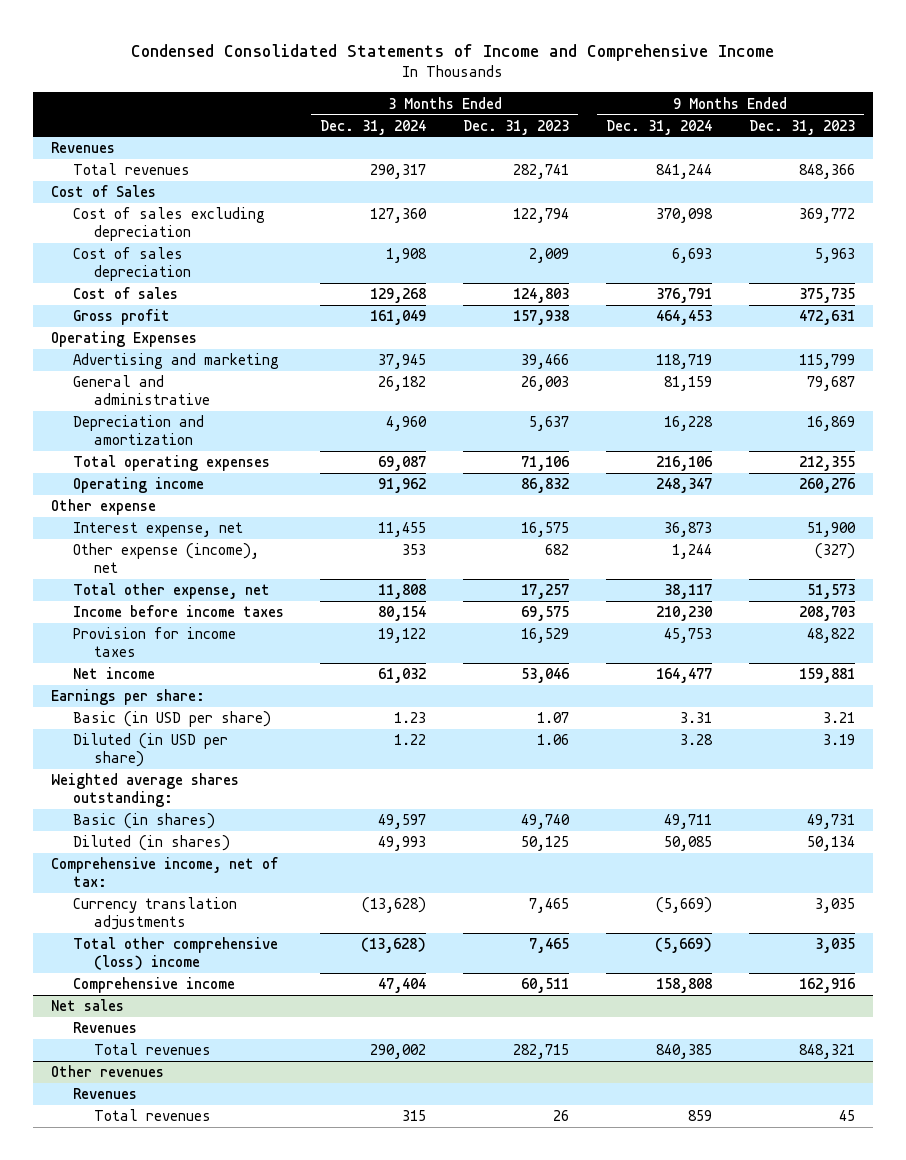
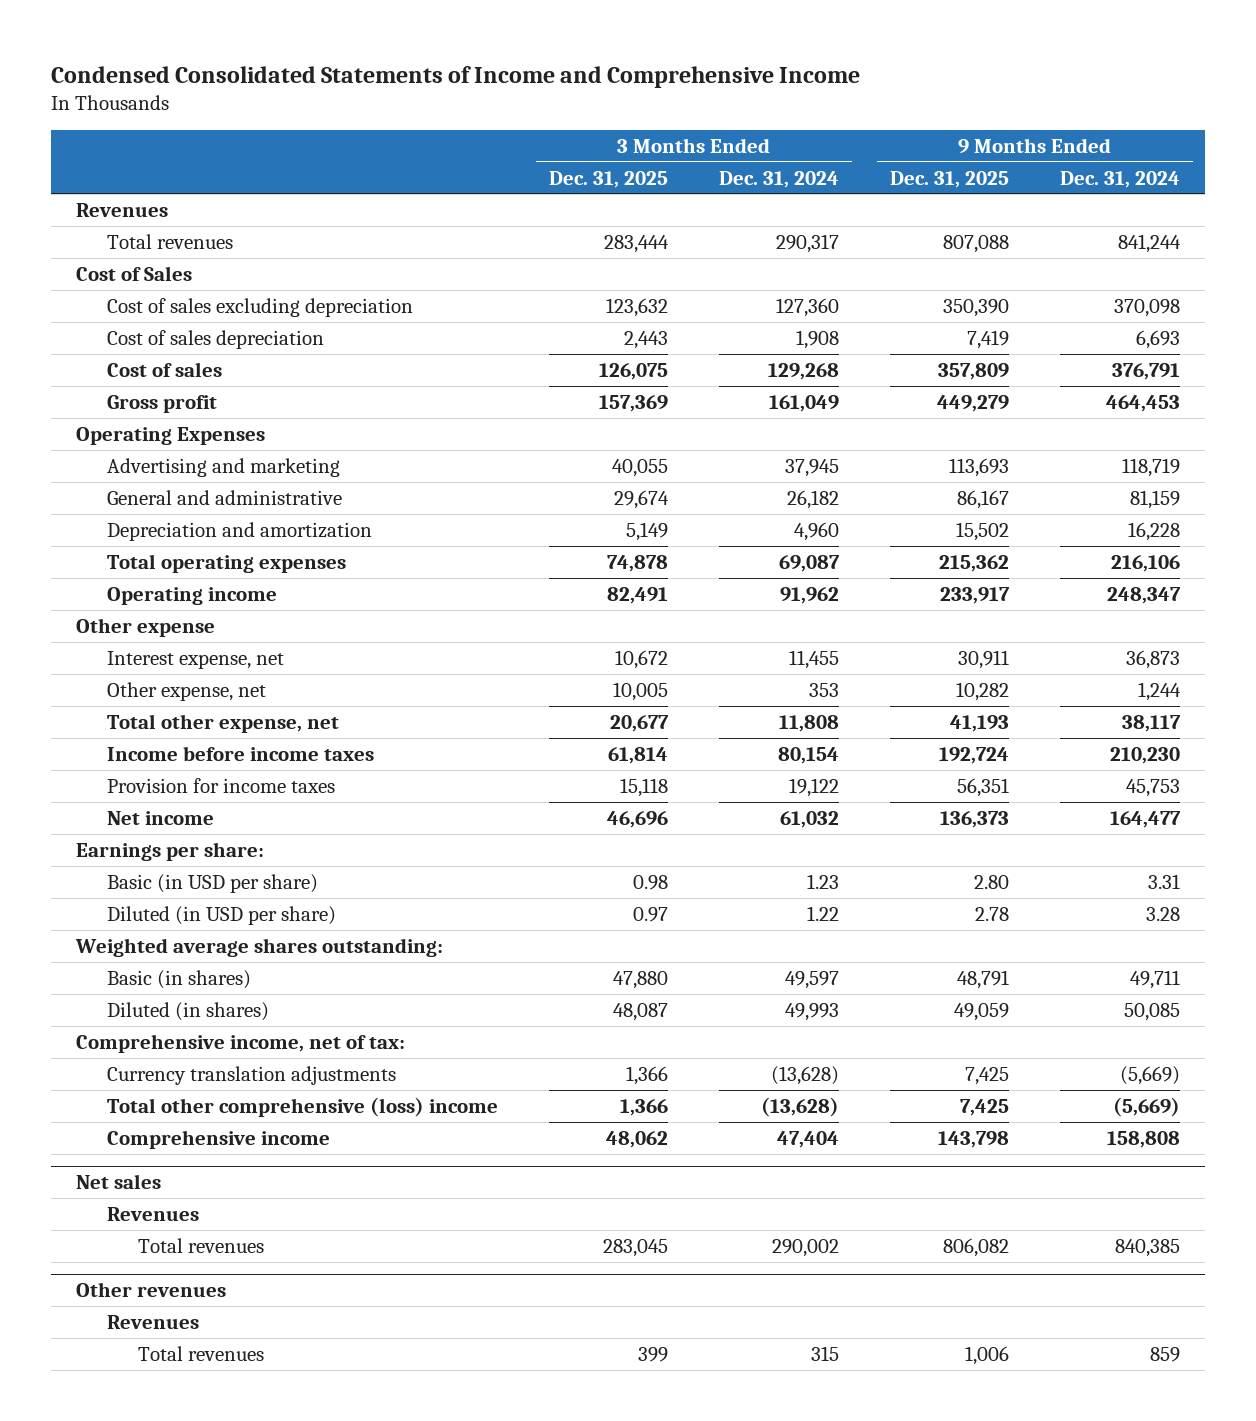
- | 3 Months Ended Dec. 31, 2024 | 3 Months Ended Dec. 31, 2023 | 9 Months Ended Dec. 31, 2024 | 9 Months Ended Dec. 31, 2023
+ | 3 Months Ended Dec. 31, 2025 | 3 Months Ended Dec. 31, 2024 | 9 Months Ended Dec. 31, 2025 | 9 Months Ended Dec. 31, 2024
- Other expense (income), net | 353 | 682 | 1,244 | (327)
+ Other expense, net | 10,005 | 353 | 10,282 | 1,244

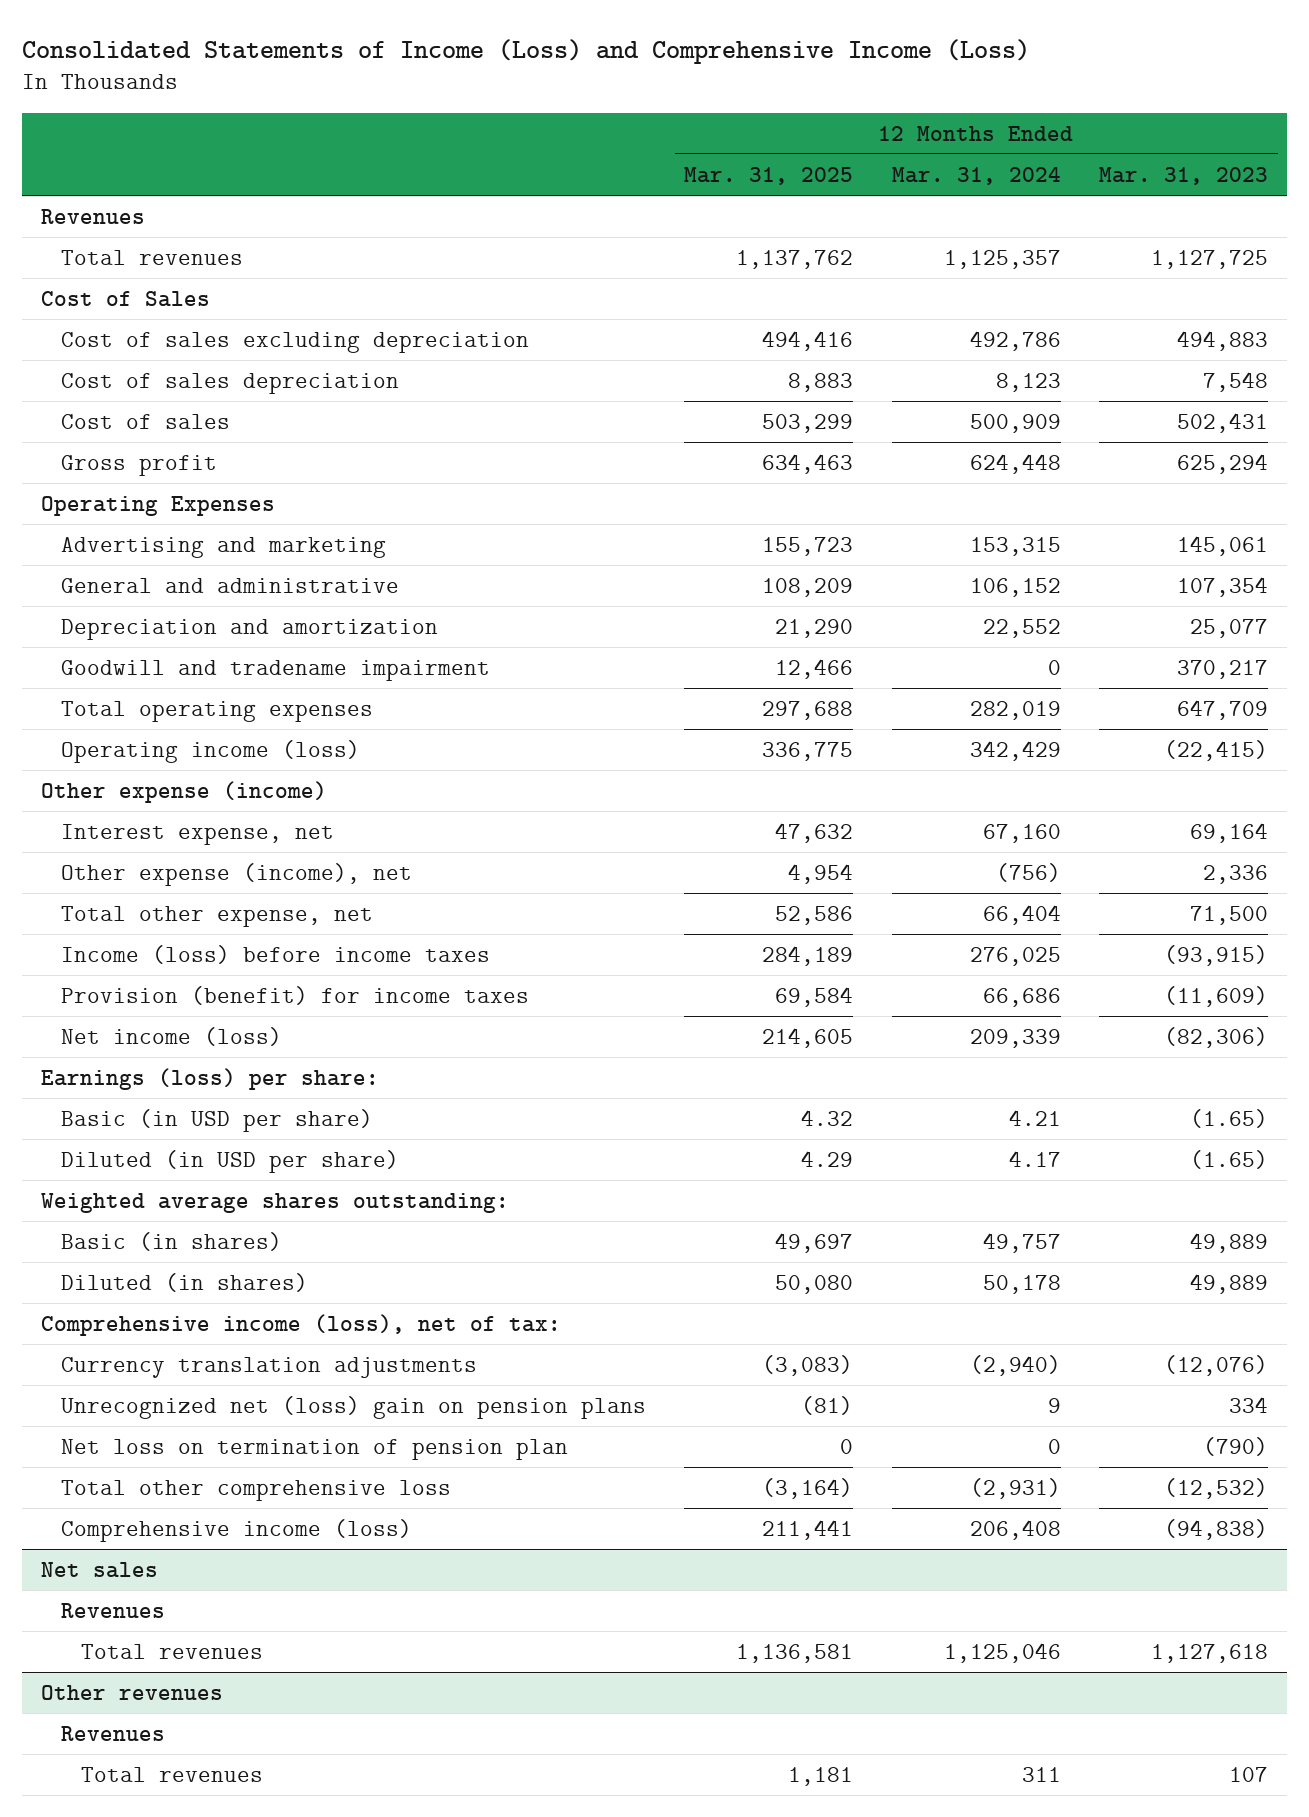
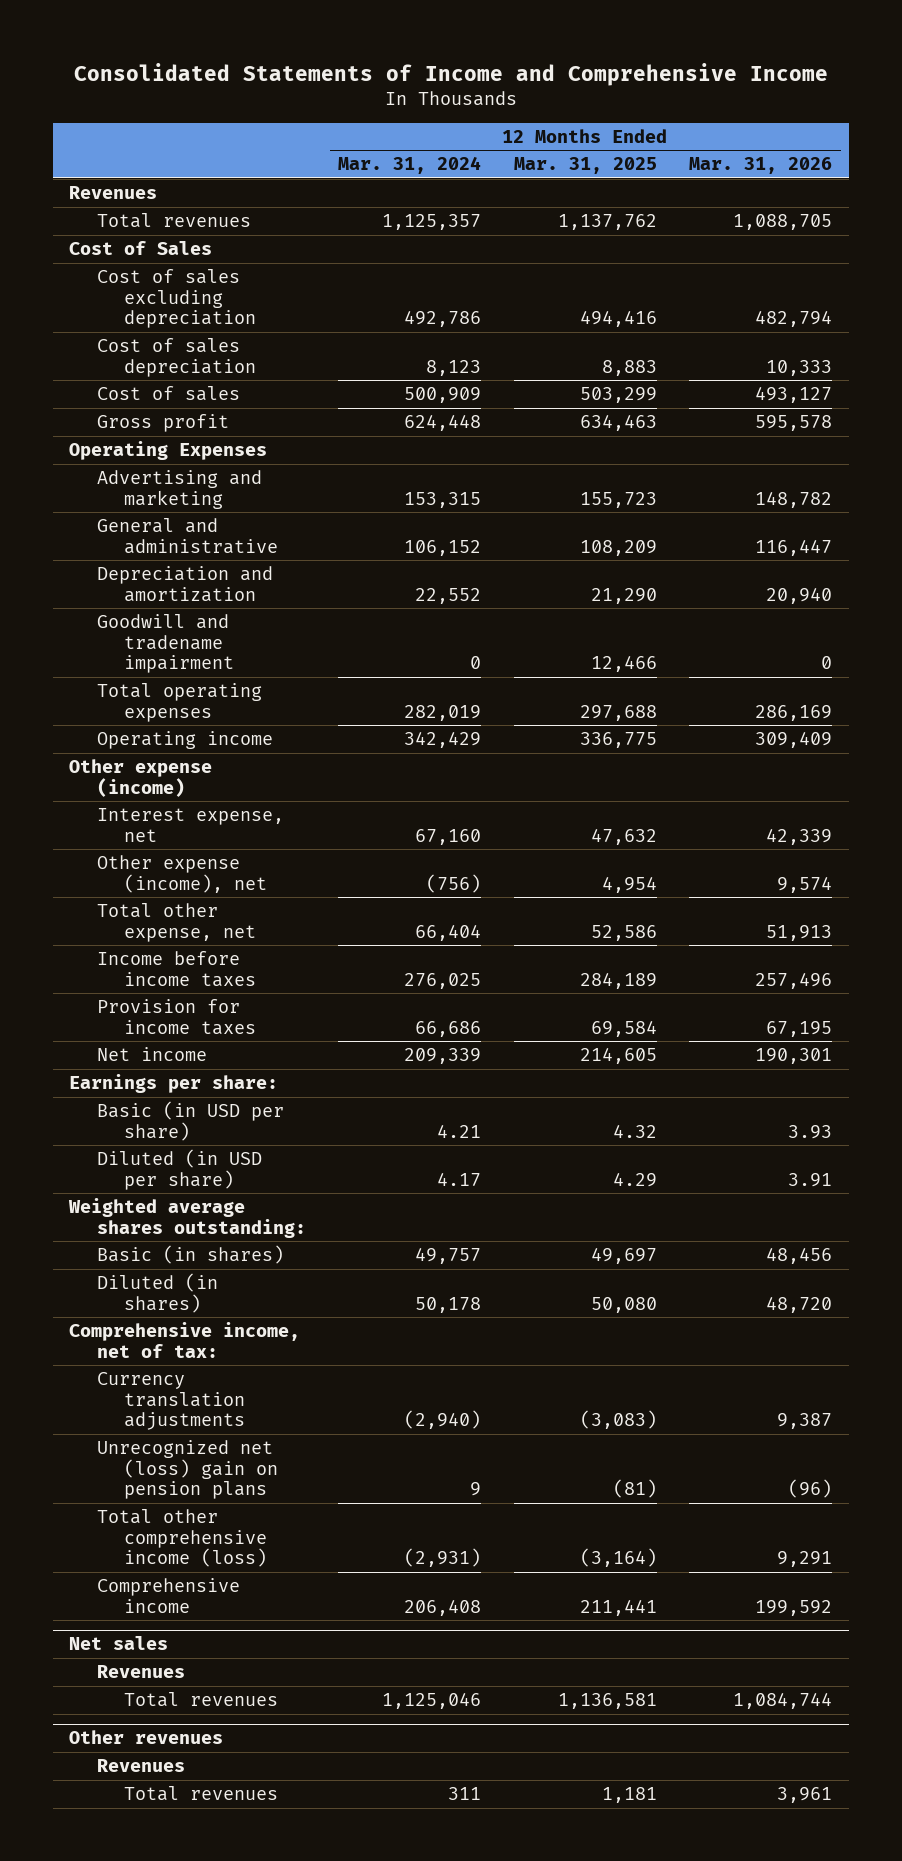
- Consolidated Statements of Income (Loss) and Comprehensive Income (Loss)
+ Consolidated Statements of Income and Comprehensive Income
- | 12 Months Ended Mar. 31, 2025 | 12 Months Ended Mar. 31, 2024 | 12 Months Ended Mar. 31, 2023
+ | 12 Months Ended Mar. 31, 2024 | 12 Months Ended Mar. 31, 2025 | 12 Months Ended Mar. 31, 2026
- Operating income (loss) | 336,775 | 342,429 | (22,415)
+ Operating income | 342,429 | 336,775 | 309,409
- Income (loss) before income taxes | 284,189 | 276,025 | (93,915)
- Provision (benefit) for income taxes | 69,584 | 66,686 | (11,609)
- Net income (loss) | 214,605 | 209,339 | (82,306)
- Earnings (loss) per share:
+ Income before income taxes | 276,025 | 284,189 | 257,496
+ Provision for income taxes | 66,686 | 69,584 | 67,195
+ Net income | 209,339 | 214,605 | 190,301
+ Earnings per share:
- Comprehensive income (loss), net of tax:
+ Comprehensive income, net of tax:
- Net loss on termination of pension plan | 0 | 0 | (790)
- Total other comprehensive loss | (3,164) | (2,931) | (12,532)
- Comprehensive income (loss) | 211,441 | 206,408 | (94,838)
+ Total other comprehensive income (loss) | (2,931) | (3,164) | 9,291
+ Comprehensive income | 206,408 | 211,441 | 199,592

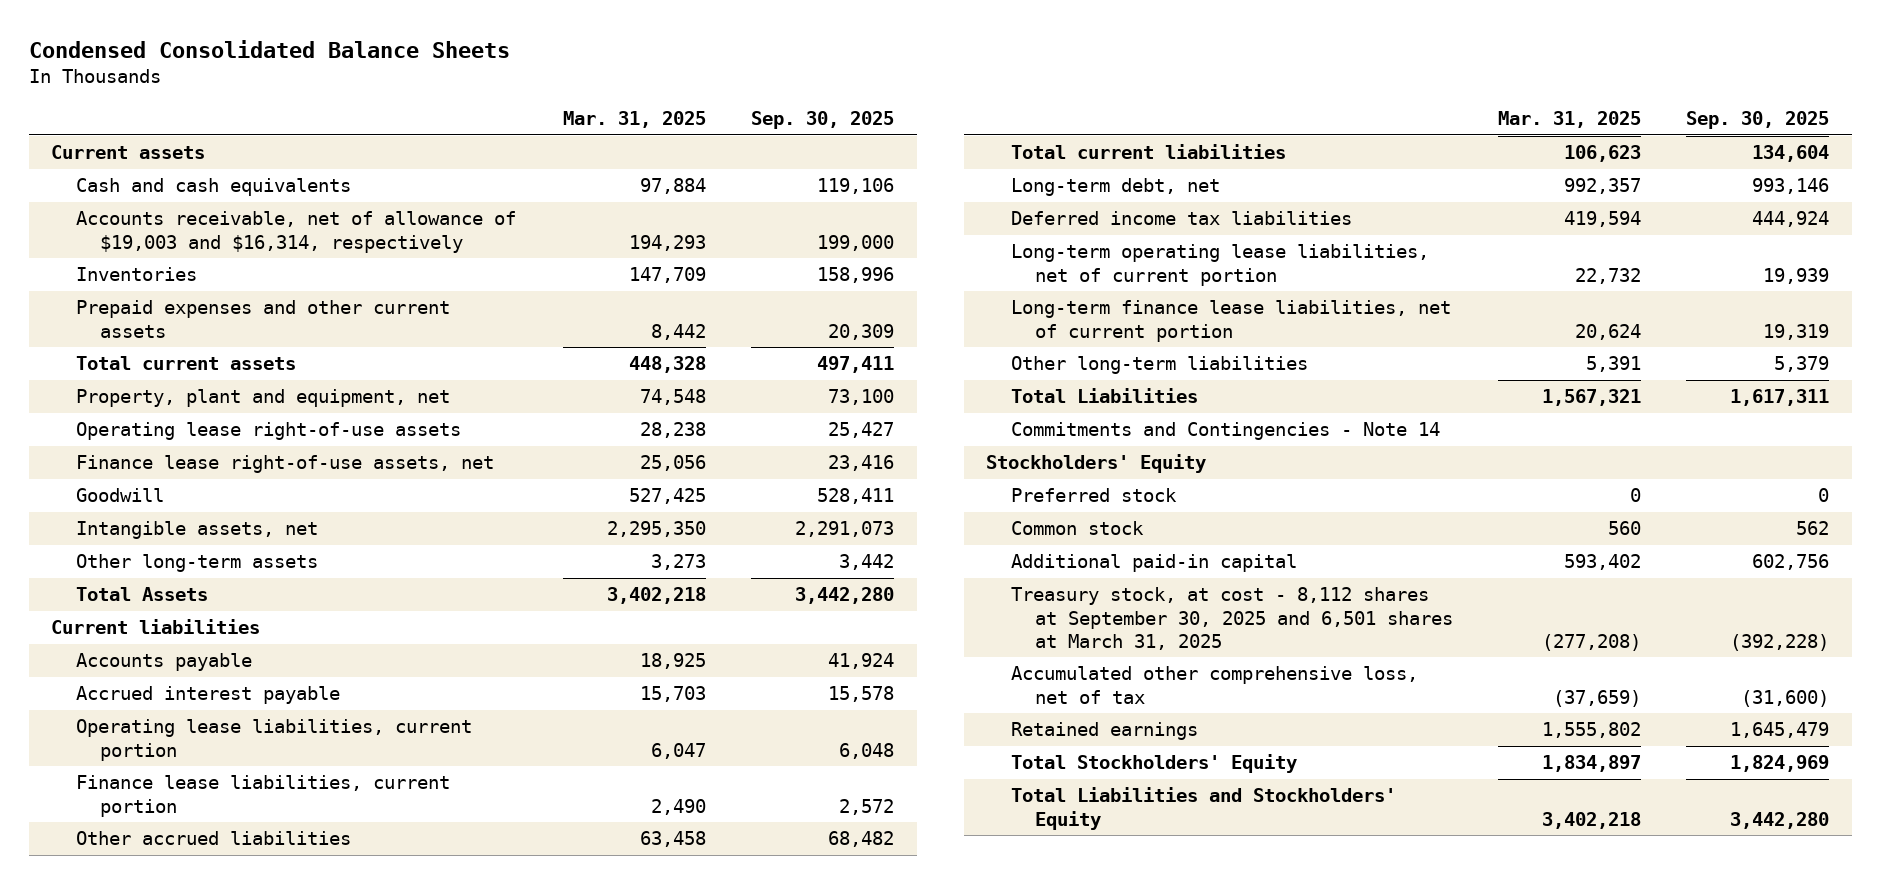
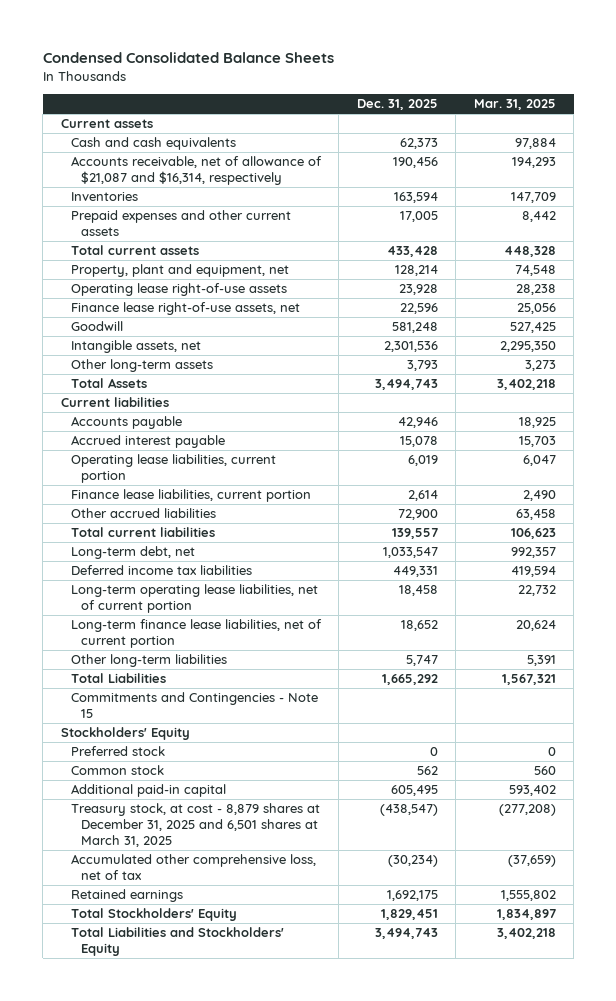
- | Mar. 31, 2025 | Sep. 30, 2025
+ | Dec. 31, 2025 | Mar. 31, 2025
- Accounts receivable, net of allowance of $19,003 and $16,314, respectively | 194,293 | 199,000
+ Accounts receivable, net of allowance of $21,087 and $16,314, respectively | 190,456 | 194,293
- Commitments and Contingencies - Note 14
+ Commitments and Contingencies - Note 15
- Treasury stock, at cost - 8,112 shares at September 30, 2025 and 6,501 shares at March 31, 2025 | (277,208) | (392,228)
+ Treasury stock, at cost - 8,879 shares at December 31, 2025 and 6,501 shares at March 31, 2025 | (438,547) | (277,208)

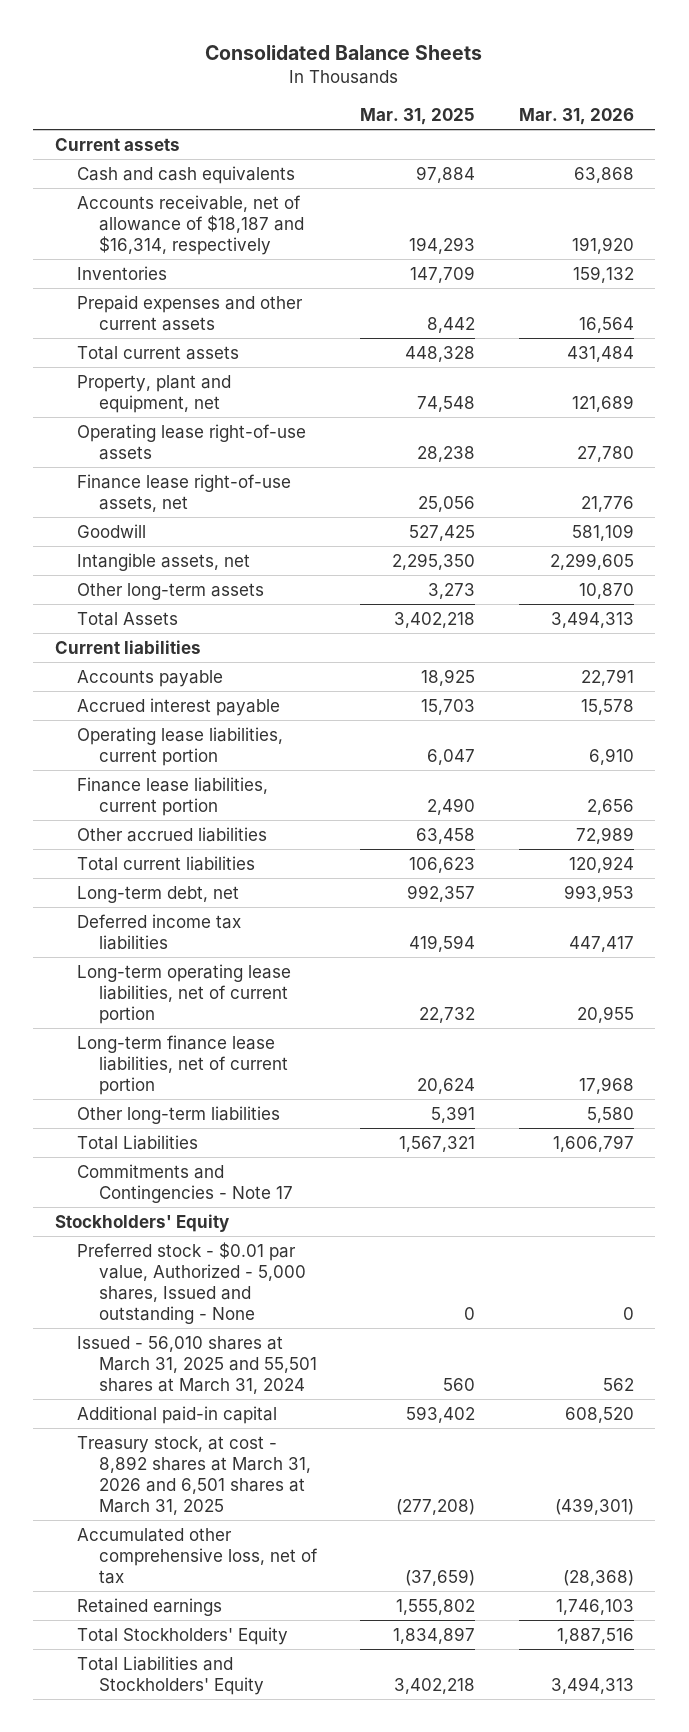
- Condensed Consolidated Balance Sheets
+ Consolidated Balance Sheets
- | Dec. 31, 2025 | Mar. 31, 2025
+ | Mar. 31, 2025 | Mar. 31, 2026
- Accounts receivable, net of allowance of $21,087 and $16,314, respectively | 190,456 | 194,293
+ Accounts receivable, net of allowance of $18,187 and $16,314, respectively | 194,293 | 191,920
- Commitments and Contingencies - Note 15
+ Commitments and Contingencies - Note 17
- Preferred stock | 0 | 0
- Common stock | 562 | 560
+ Preferred stock - $0.01 par value, Authorized - 5,000 shares, Issued and outstanding - None | 0 | 0
+ Issued - 56,010 shares at March 31, 2025 and 55,501 shares at March 31, 2024 | 560 | 562
- Treasury stock, at cost - 8,879 shares at December 31, 2025 and 6,501 shares at March 31, 2025 | (438,547) | (277,208)
+ Treasury stock, at cost - 8,892 shares at March 31, 2026 and 6,501 shares at March 31, 2025 | (277,208) | (439,301)

